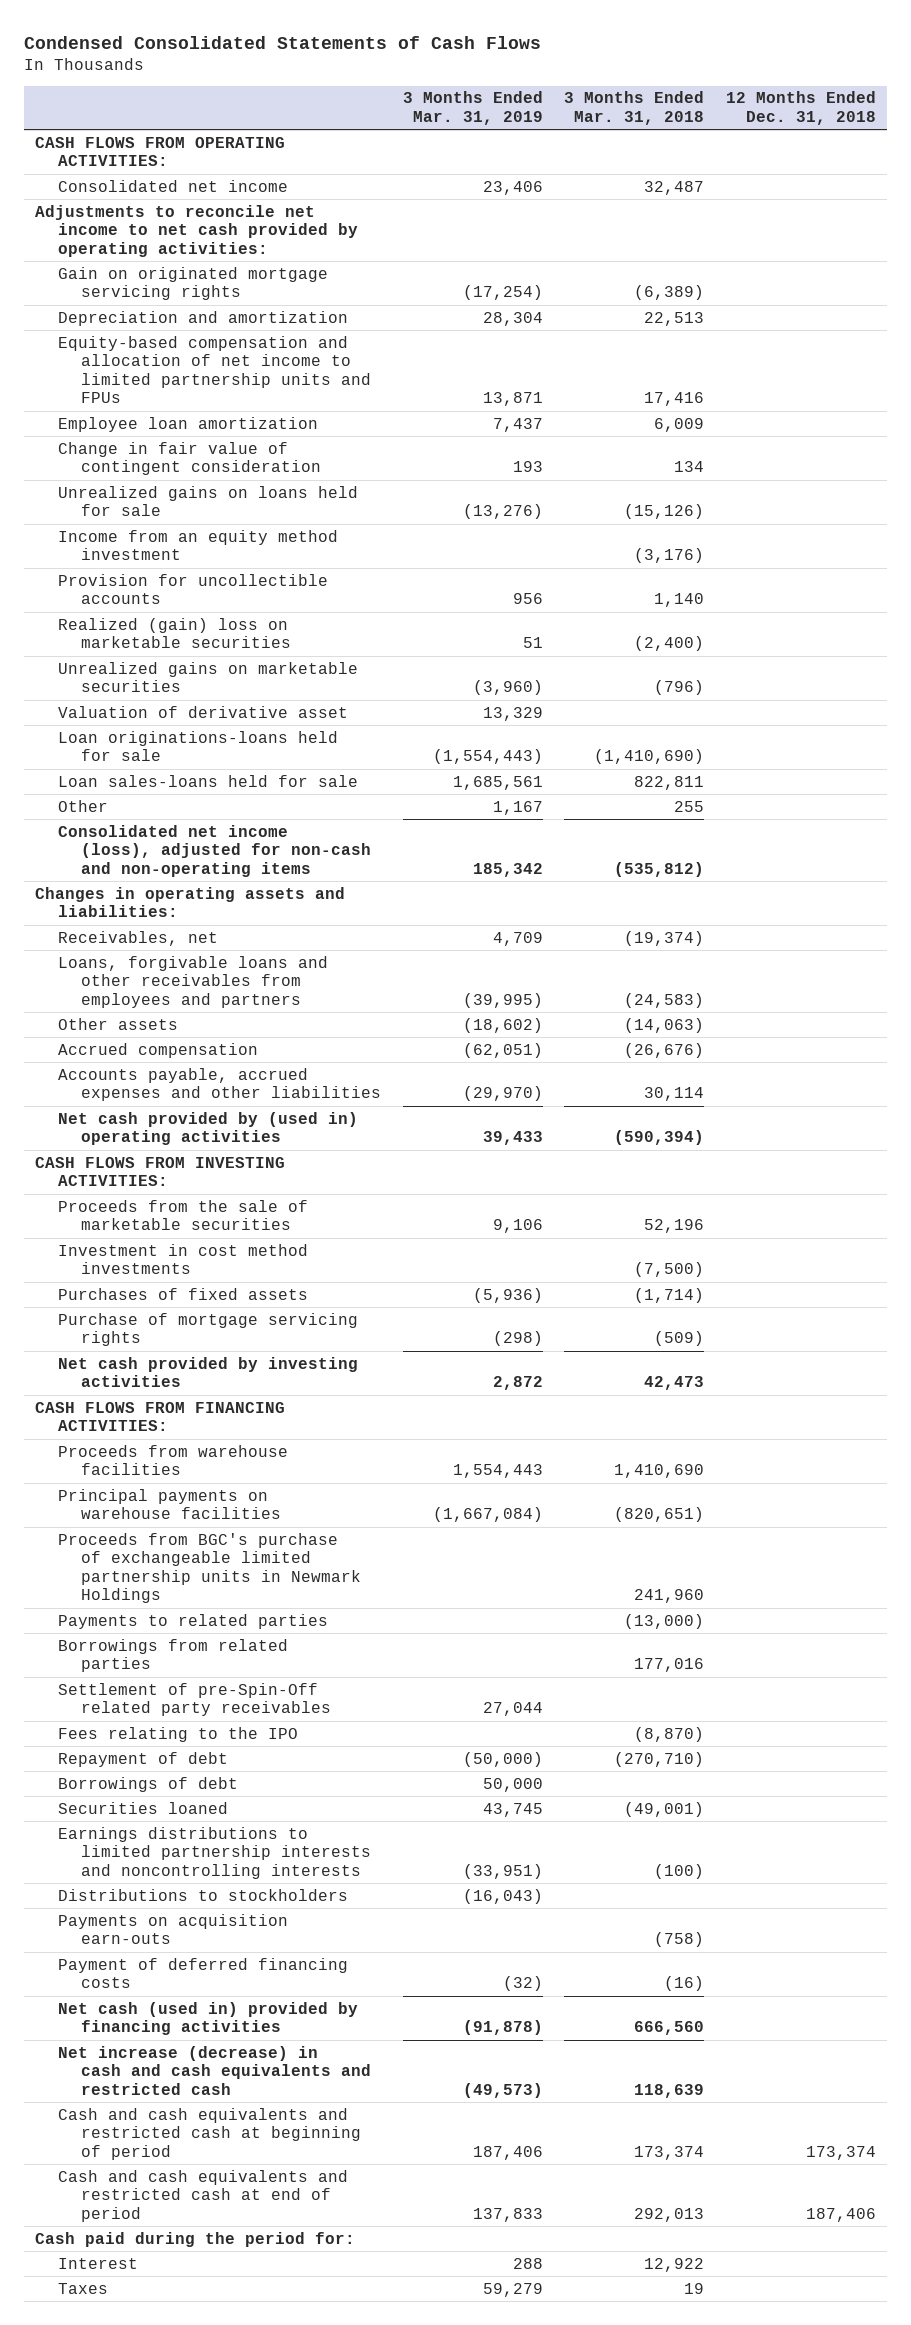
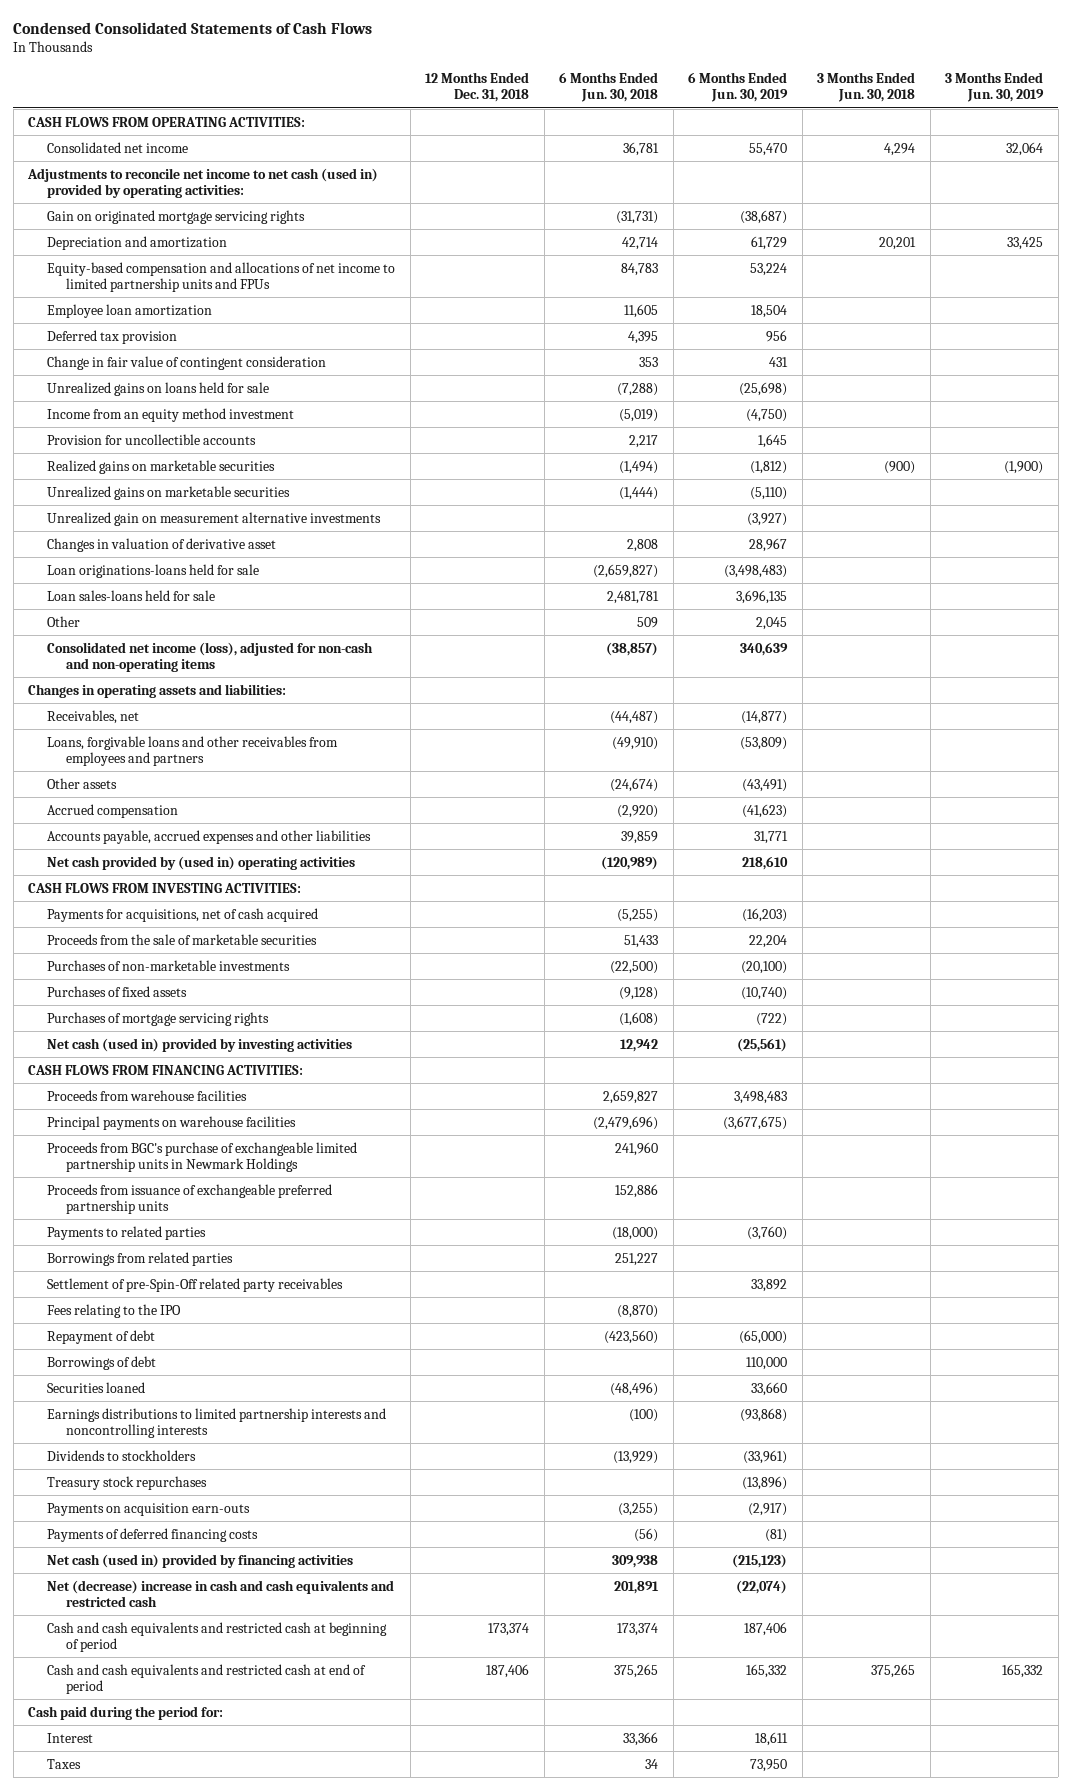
- | 3 Months Ended Mar. 31, 2019 | 3 Months Ended Mar. 31, 2018 | 12 Months Ended Dec. 31, 2018
+ | 12 Months Ended Dec. 31, 2018 | 6 Months Ended Jun. 30, 2018 | 6 Months Ended Jun. 30, 2019 | 3 Months Ended Jun. 30, 2018 | 3 Months Ended Jun. 30, 2019
- Adjustments to reconcile net income to net cash provided by operating activities:
+ Adjustments to reconcile net income to net cash (used in) provided by operating activities:
- Equity-based compensation and allocation of net income to limited partnership units and FPUs | 13,871 | 17,416 |
+ Equity-based compensation and allocations of net income to limited partnership units and FPUs | | 84,783 | 53,224 | |
+ Deferred tax provision | | 4,395 | 956 | |
- Realized (gain) loss on marketable securities | 51 | (2,400) |
+ Realized gains on marketable securities | | (1,494) | (1,812) | (900) | (1,900)
- Valuation of derivative asset | 13,329 | |
+ Unrealized gain on measurement alternative investments | | | (3,927) | |
+ Changes in valuation of derivative asset | | 2,808 | 28,967 | |
+ Payments for acquisitions, net of cash acquired | | (5,255) | (16,203) | |
- Investment in cost method investments | | (7,500) |
+ Purchases of non-marketable investments | | (22,500) | (20,100) | |
- Purchase of mortgage servicing rights | (298) | (509) |
- Net cash provided by investing activities | 2,872 | 42,473 |
+ Purchases of mortgage servicing rights | | (1,608) | (722) | |
+ Net cash (used in) provided by investing activities | | 12,942 | (25,561) | |
+ Proceeds from issuance of exchangeable preferred partnership units | | 152,886 | | |
- Distributions to stockholders | (16,043) | |
+ Dividends to stockholders | | (13,929) | (33,961) | |
+ Treasury stock repurchases | | | (13,896) | |
- Payment of deferred financing costs | (32) | (16) |
+ Payments of deferred financing costs | | (56) | (81) | |
- Net increase (decrease) in cash and cash equivalents and restricted cash | (49,573) | 118,639 |
+ Net (decrease) increase in cash and cash equivalents and restricted cash | | 201,891 | (22,074) | |

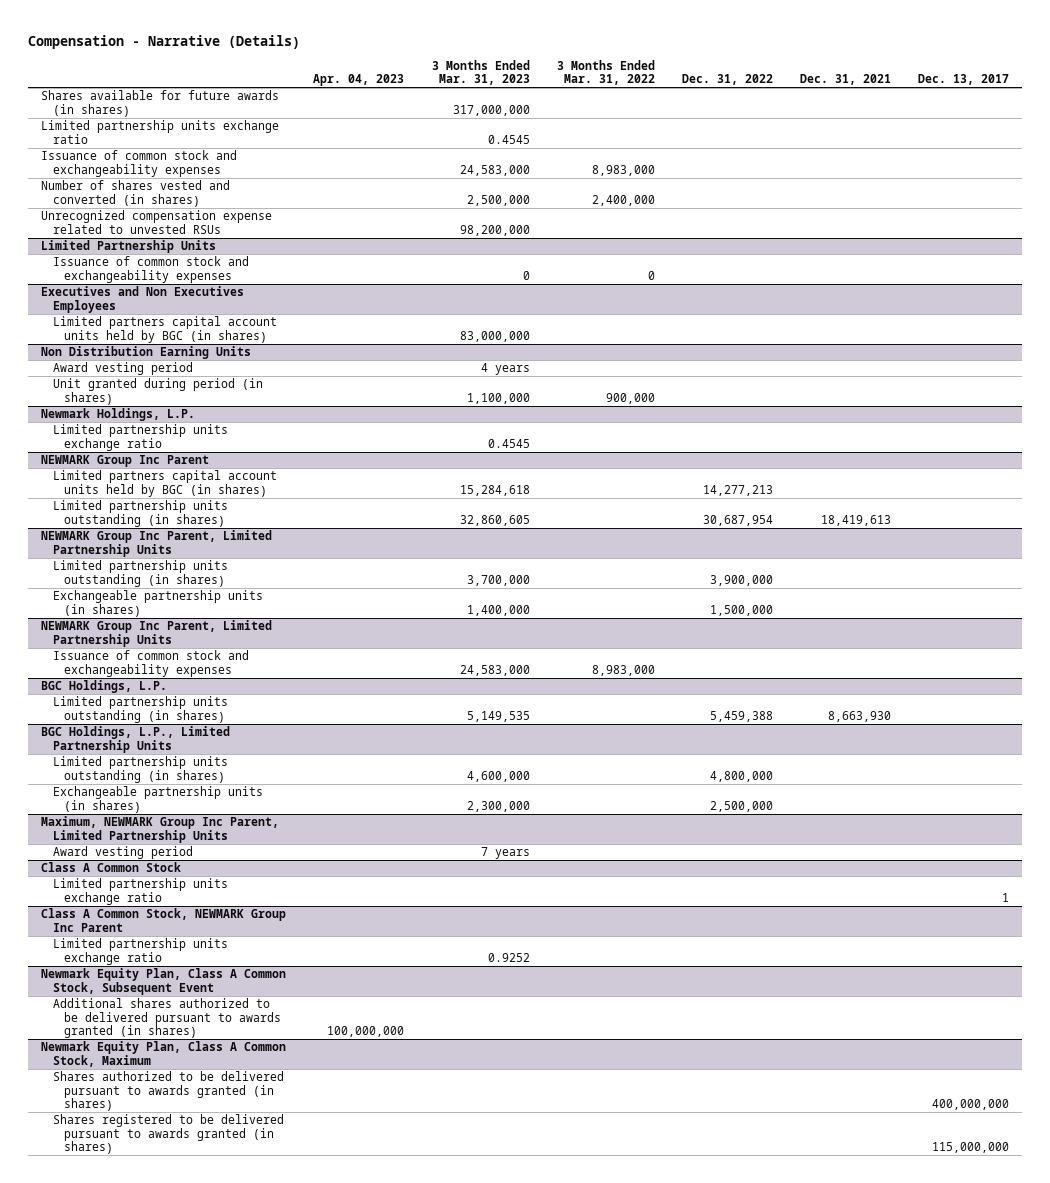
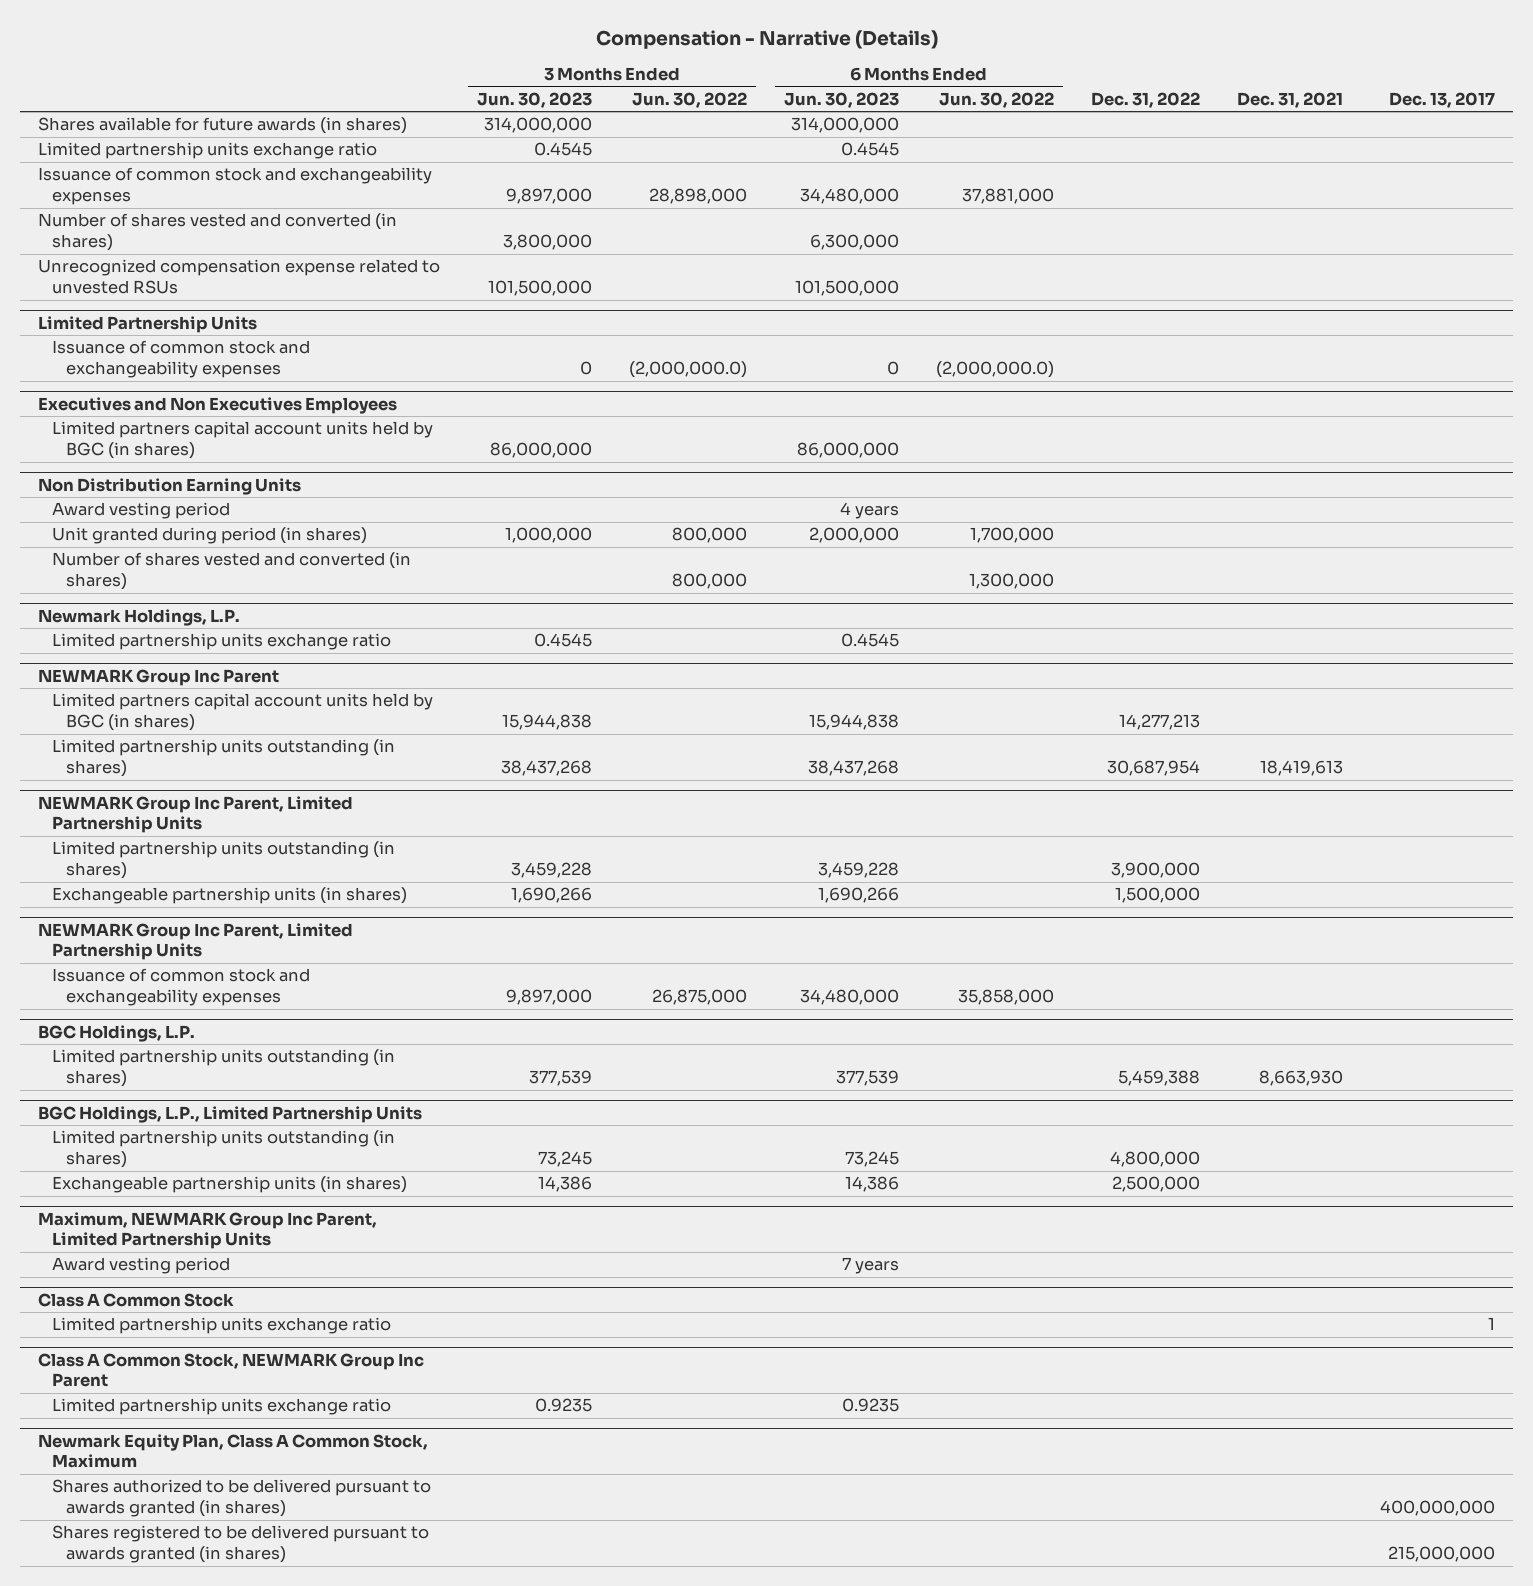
- | Apr. 04, 2023 | 3 Months Ended Mar. 31, 2023 | 3 Months Ended Mar. 31, 2022 | Dec. 31, 2022 | Dec. 31, 2021 | Dec. 13, 2017
+ | 3 Months Ended Jun. 30, 2023 | 3 Months Ended Jun. 30, 2022 | 6 Months Ended Jun. 30, 2023 | 6 Months Ended Jun. 30, 2022 | Dec. 31, 2022 | Dec. 31, 2021 | Dec. 13, 2017
@ Non Distribution Earning Units
+ Number of shares vested and converted (in shares) | | 800,000 | | 1,300,000 | | |
- Newmark Equity Plan, Class A Common Stock, Subsequent Event
- Additional shares authorized to be delivered pursuant to awards granted (in shares) | 100,000,000 | | | | |
@ Newmark Equity Plan, Class A Common Stock, Maximum
- Shares registered to be delivered pursuant to awards granted (in shares) | | | | | | 115,000,000
+ Shares registered to be delivered pursuant to awards granted (in shares) | | | | | | | 215,000,000

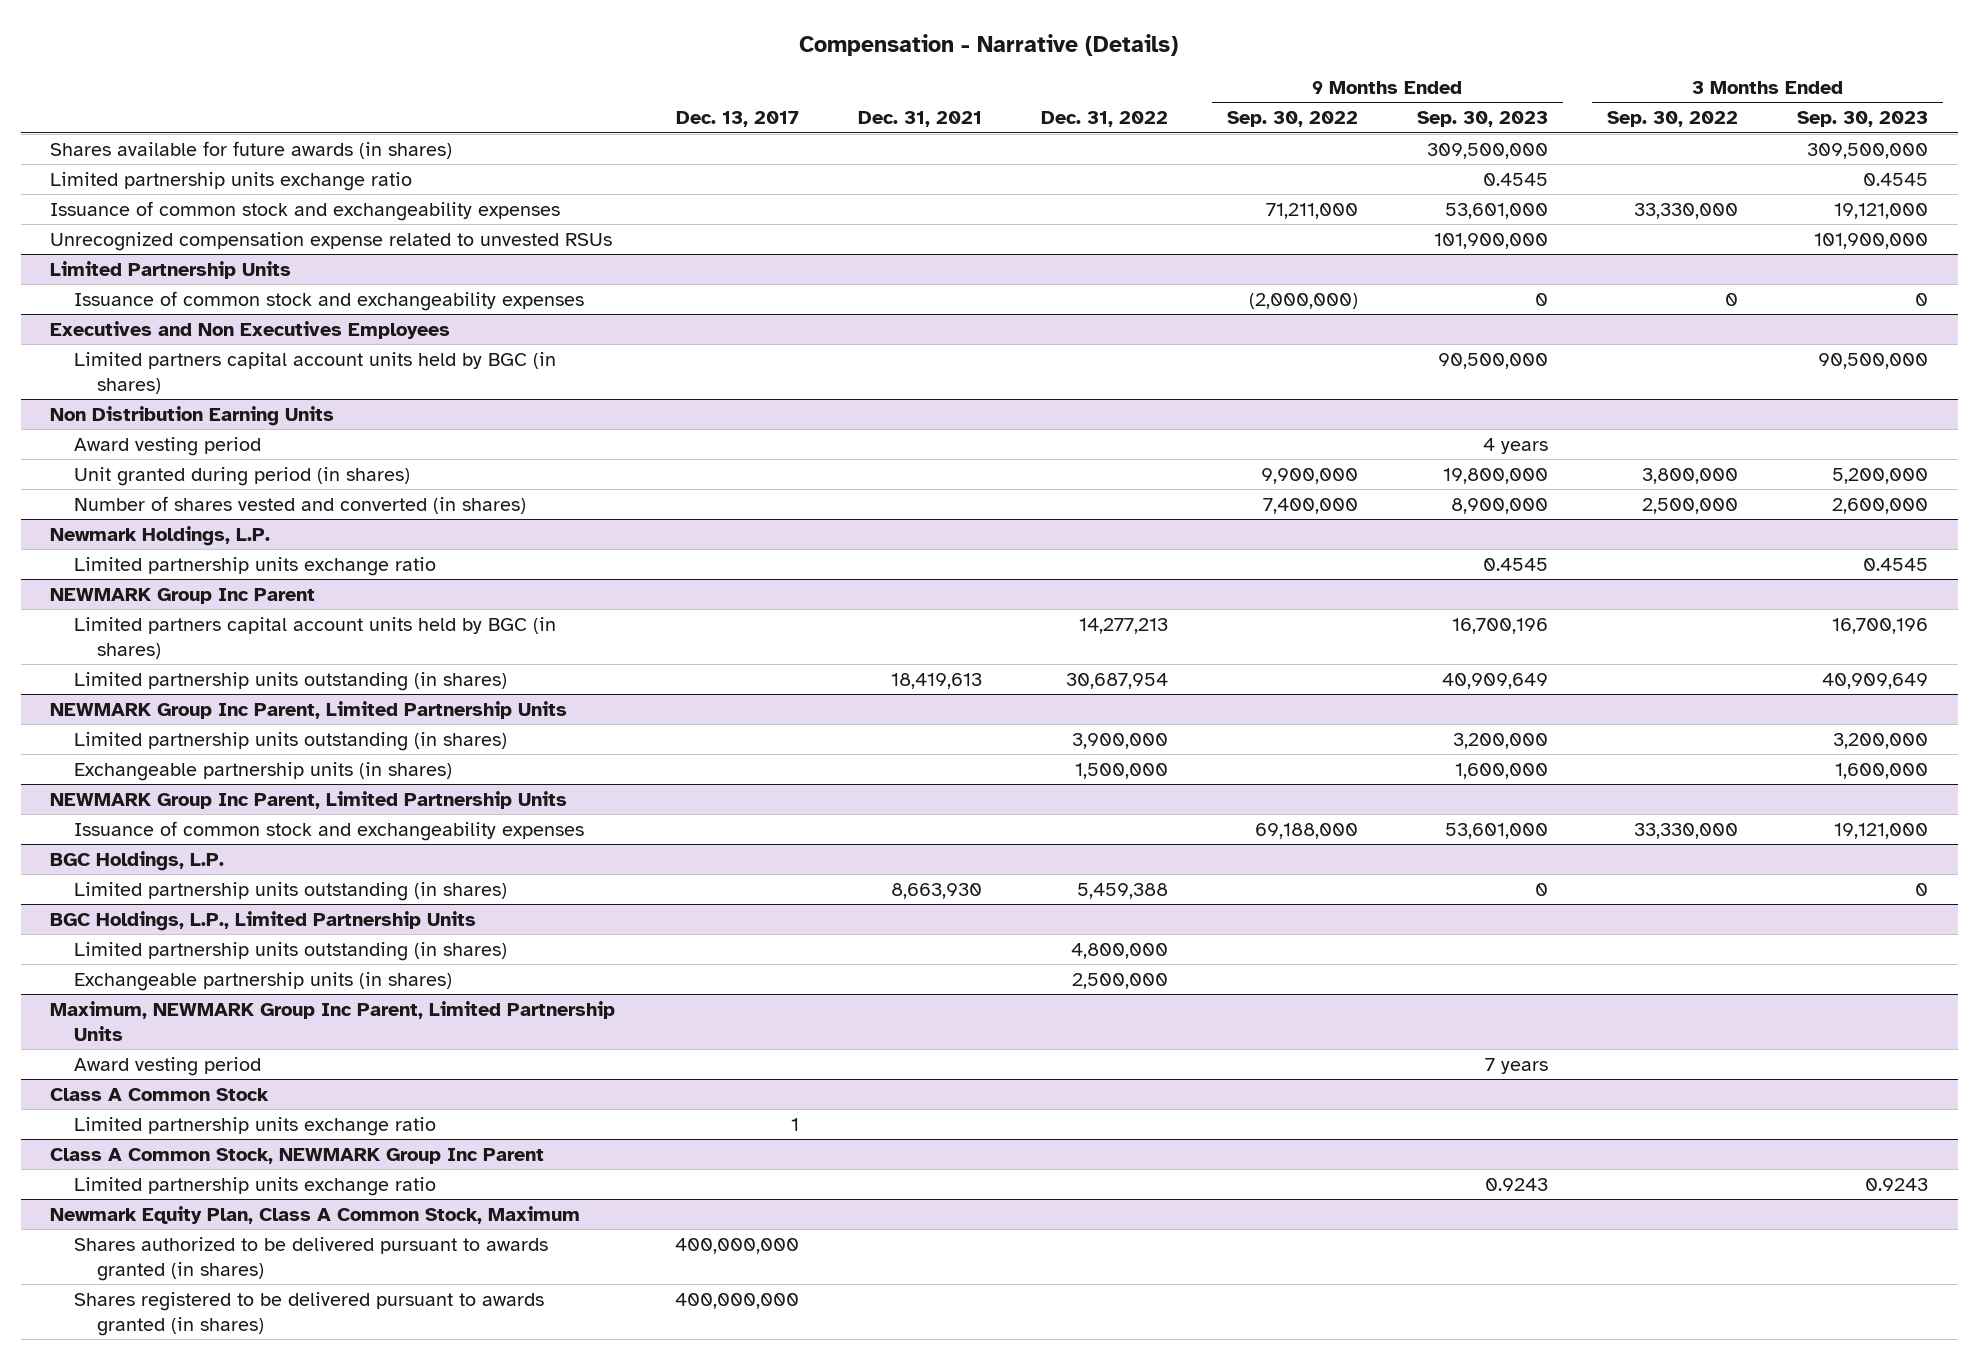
- | 3 Months Ended Jun. 30, 2023 | 3 Months Ended Jun. 30, 2022 | 6 Months Ended Jun. 30, 2023 | 6 Months Ended Jun. 30, 2022 | Dec. 31, 2022 | Dec. 31, 2021 | Dec. 13, 2017
+ | Dec. 13, 2017 | Dec. 31, 2021 | Dec. 31, 2022 | 9 Months Ended Sep. 30, 2022 | 9 Months Ended Sep. 30, 2023 | 3 Months Ended Sep. 30, 2022 | 3 Months Ended Sep. 30, 2023
- Number of shares vested and converted (in shares) | 3,800,000 | | 6,300,000 | | | |
@ Newmark Equity Plan, Class A Common Stock, Maximum
- Shares registered to be delivered pursuant to awards granted (in shares) | | | | | | | 215,000,000
+ Shares registered to be delivered pursuant to awards granted (in shares) | 400,000,000 | | | | | |

